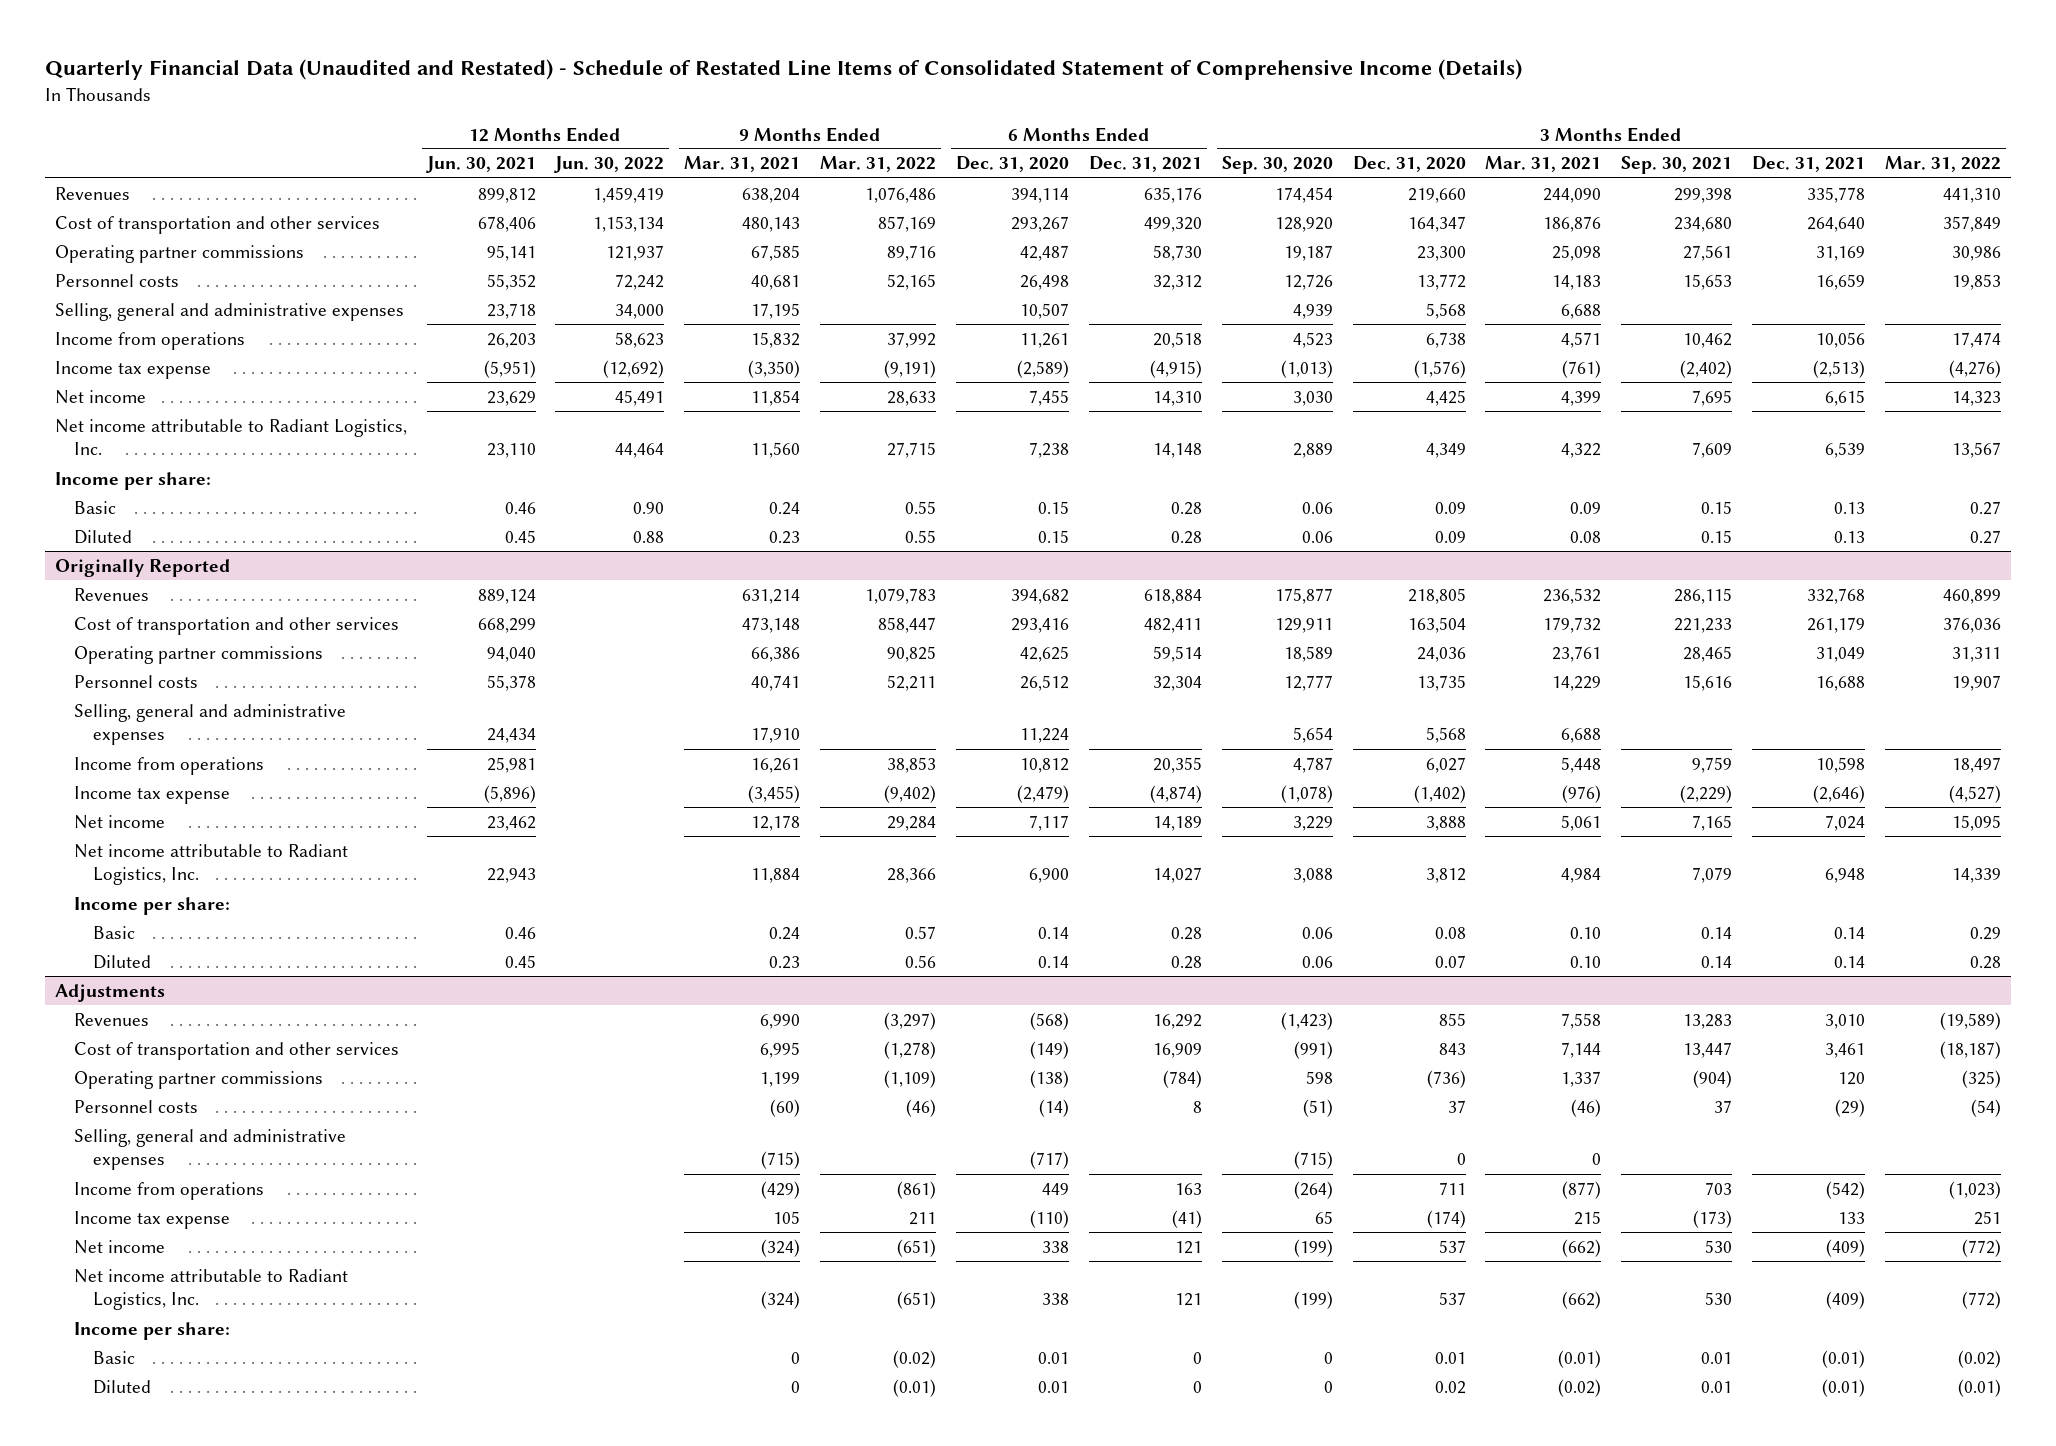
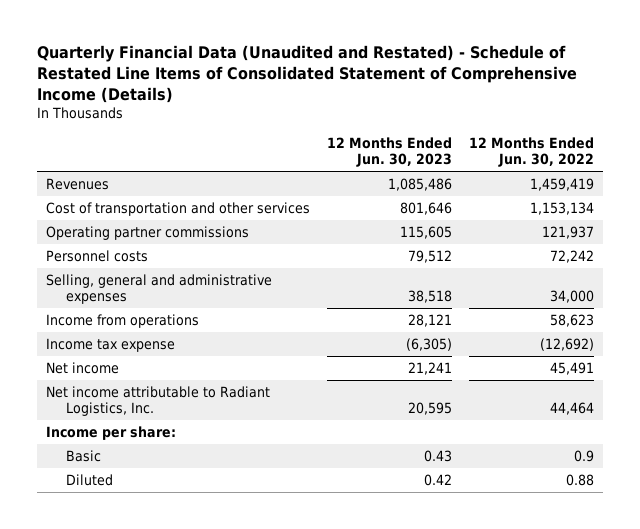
- | 12 Months Ended Jun. 30, 2021 | 12 Months Ended Jun. 30, 2022 | 9 Months Ended Mar. 31, 2021 | 9 Months Ended Mar. 31, 2022 | 6 Months Ended Dec. 31, 2020 | 6 Months Ended Dec. 31, 2021 | 3 Months Ended Sep. 30, 2020 | 3 Months Ended Dec. 31, 2020 | 3 Months Ended Mar. 31, 2021 | 3 Months Ended Sep. 30, 2021 | 3 Months Ended Dec. 31, 2021 | 3 Months Ended Mar. 31, 2022
+ | 12 Months Ended Jun. 30, 2023 | 12 Months Ended Jun. 30, 2022
- Basic | 0.46 | 0.90 | 0.24 | 0.55 | 0.15 | 0.28 | 0.06 | 0.09 | 0.09 | 0.15 | 0.13 | 0.27
+ Basic | 0.43 | 0.9
- Originally Reported
- Revenues | 889,124 | | 631,214 | 1,079,783 | 394,682 | 618,884 | 175,877 | 218,805 | 236,532 | 286,115 | 332,768 | 460,899
- Cost of transportation and other services | 668,299 | | 473,148 | 858,447 | 293,416 | 482,411 | 129,911 | 163,504 | 179,732 | 221,233 | 261,179 | 376,036
- Operating partner commissions | 94,040 | | 66,386 | 90,825 | 42,625 | 59,514 | 18,589 | 24,036 | 23,761 | 28,465 | 31,049 | 31,311
- Personnel costs | 55,378 | | 40,741 | 52,211 | 26,512 | 32,304 | 12,777 | 13,735 | 14,229 | 15,616 | 16,688 | 19,907
- Selling, general and administrative expenses | 24,434 | | 17,910 | | 11,224 | | 5,654 | 5,568 | 6,688 | | |
- Income from operations | 25,981 | | 16,261 | 38,853 | 10,812 | 20,355 | 4,787 | 6,027 | 5,448 | 9,759 | 10,598 | 18,497
- Income tax expense | (5,896) | | (3,455) | (9,402) | (2,479) | (4,874) | (1,078) | (1,402) | (976) | (2,229) | (2,646) | (4,527)
- Net income | 23,462 | | 12,178 | 29,284 | 7,117 | 14,189 | 3,229 | 3,888 | 5,061 | 7,165 | 7,024 | 15,095
- Net income attributable to Radiant Logistics, Inc. | 22,943 | | 11,884 | 28,366 | 6,900 | 14,027 | 3,088 | 3,812 | 4,984 | 7,079 | 6,948 | 14,339
- Income per share:
- Basic | 0.46 | | 0.24 | 0.57 | 0.14 | 0.28 | 0.06 | 0.08 | 0.10 | 0.14 | 0.14 | 0.29
- Diluted | 0.45 | | 0.23 | 0.56 | 0.14 | 0.28 | 0.06 | 0.07 | 0.10 | 0.14 | 0.14 | 0.28
- Adjustments
- Revenues | | | 6,990 | (3,297) | (568) | 16,292 | (1,423) | 855 | 7,558 | 13,283 | 3,010 | (19,589)
- Cost of transportation and other services | | | 6,995 | (1,278) | (149) | 16,909 | (991) | 843 | 7,144 | 13,447 | 3,461 | (18,187)
- Operating partner commissions | | | 1,199 | (1,109) | (138) | (784) | 598 | (736) | 1,337 | (904) | 120 | (325)
- Personnel costs | | | (60) | (46) | (14) | 8 | (51) | 37 | (46) | 37 | (29) | (54)
- Selling, general and administrative expenses | | | (715) | | (717) | | (715) | 0 | 0 | | |
- Income from operations | | | (429) | (861) | 449 | 163 | (264) | 711 | (877) | 703 | (542) | (1,023)
- Income tax expense | | | 105 | 211 | (110) | (41) | 65 | (174) | 215 | (173) | 133 | 251
- Net income | | | (324) | (651) | 338 | 121 | (199) | 537 | (662) | 530 | (409) | (772)
- Net income attributable to Radiant Logistics, Inc. | | | (324) | (651) | 338 | 121 | (199) | 537 | (662) | 530 | (409) | (772)
- Income per share:
- Basic | | | 0 | (0.02) | 0.01 | 0 | 0 | 0.01 | (0.01) | 0.01 | (0.01) | (0.02)
- Diluted | | | 0 | (0.01) | 0.01 | 0 | 0 | 0.02 | (0.02) | 0.01 | (0.01) | (0.01)

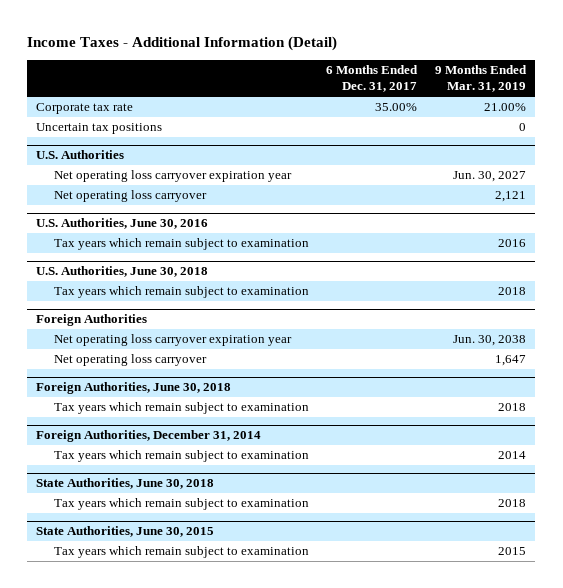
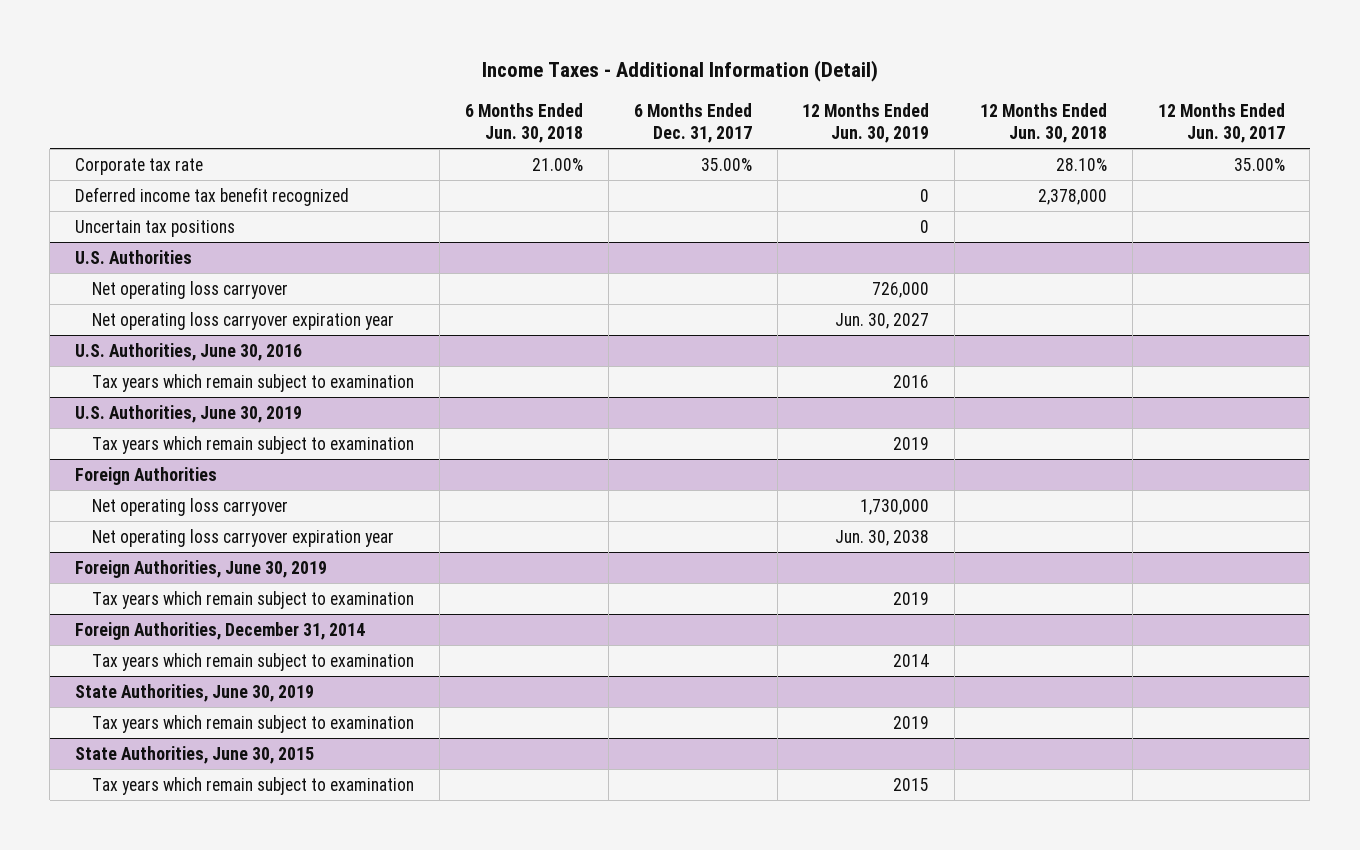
- | 6 Months Ended Dec. 31, 2017 | 9 Months Ended Mar. 31, 2019
+ | 6 Months Ended Jun. 30, 2018 | 6 Months Ended Dec. 31, 2017 | 12 Months Ended Jun. 30, 2019 | 12 Months Ended Jun. 30, 2018 | 12 Months Ended Jun. 30, 2017
+ Deferred income tax benefit recognized | | | 0 | 2,378,000 |
@ U.S. Authorities
moved down: Net operating loss carryover expiration year | | | Jun. 30, 2027 | |
- U.S. Authorities, June 30, 2018
+ U.S. Authorities, June 30, 2019
- Foreign Authorities, June 30, 2018
@ Foreign Authorities
moved down: Net operating loss carryover expiration year | | | Jun. 30, 2038 | |
+ Foreign Authorities, June 30, 2019
- State Authorities, June 30, 2018
+ State Authorities, June 30, 2019

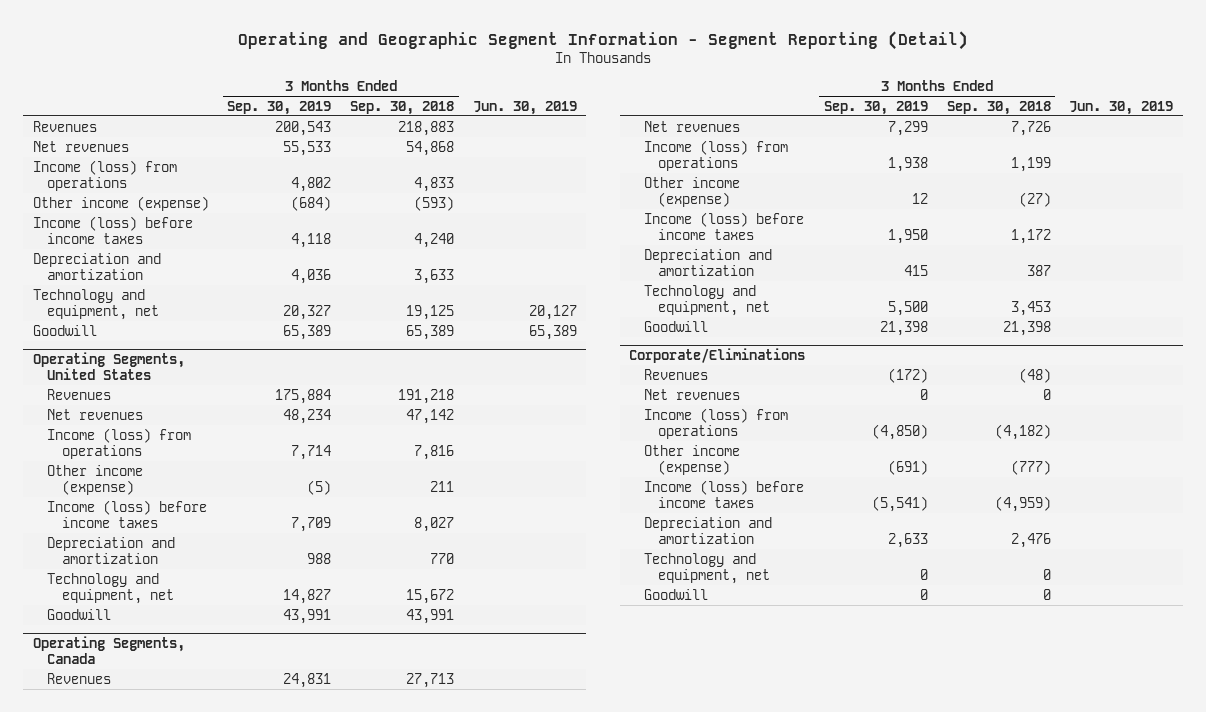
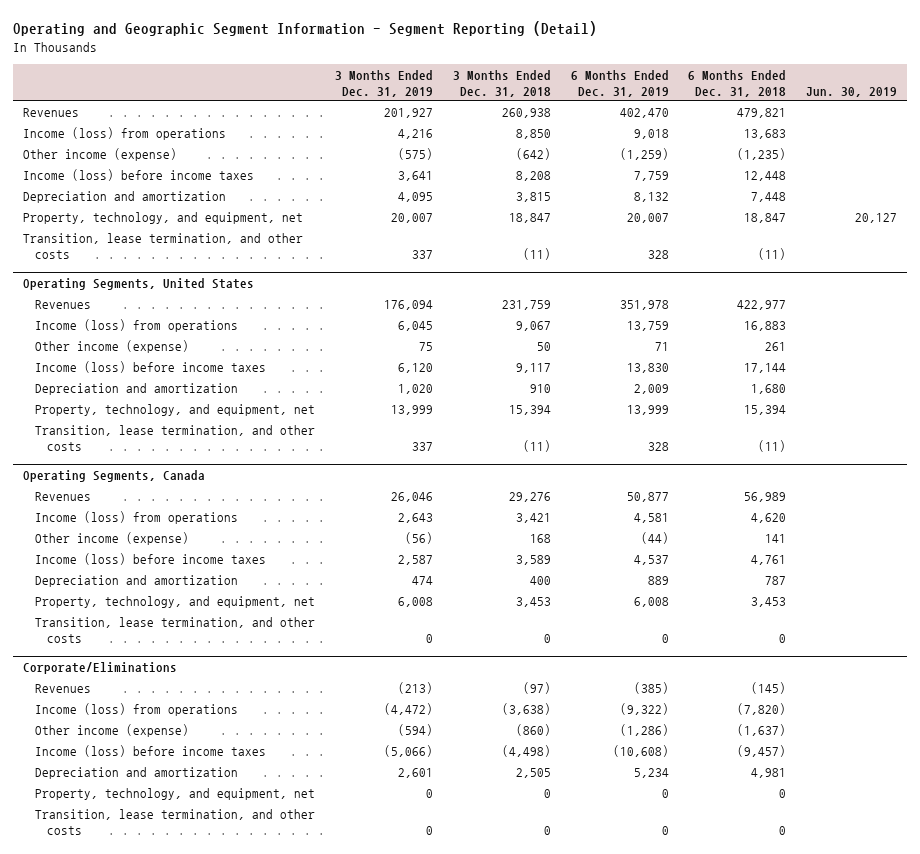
- | 3 Months Ended Sep. 30, 2019 | 3 Months Ended Sep. 30, 2018 | Jun. 30, 2019
+ | 3 Months Ended Dec. 31, 2019 | 3 Months Ended Dec. 31, 2018 | 6 Months Ended Dec. 31, 2019 | 6 Months Ended Dec. 31, 2018 | Jun. 30, 2019
- Net revenues | 55,533 | 54,868 |
- Technology and equipment, net | 20,327 | 19,125 | 20,127
- Goodwill | 65,389 | 65,389 | 65,389
+ Property, technology, and equipment, net | 20,007 | 18,847 | 20,007 | 18,847 | 20,127
+ Transition, lease termination, and other costs | 337 | (11) | 328 | (11) |
@ Operating Segments, United States
- Net revenues | 48,234 | 47,142 |
- Technology and equipment, net | 14,827 | 15,672 |
- Goodwill | 43,991 | 43,991 |
+ Property, technology, and equipment, net | 13,999 | 15,394 | 13,999 | 15,394 |
+ Transition, lease termination, and other costs | 337 | (11) | 328 | (11) |
@ Operating Segments, Canada
- Net revenues | 7,299 | 7,726 |
- Technology and equipment, net | 5,500 | 3,453 |
- Goodwill | 21,398 | 21,398 |
+ Property, technology, and equipment, net | 6,008 | 3,453 | 6,008 | 3,453 |
+ Transition, lease termination, and other costs | 0 | 0 | 0 | 0 |
@ Corporate/Eliminations
- Net revenues | 0 | 0 |
- Technology and equipment, net | 0 | 0 |
- Goodwill | 0 | 0 |
+ Property, technology, and equipment, net | 0 | 0 | 0 | 0 |
+ Transition, lease termination, and other costs | 0 | 0 | 0 | 0 |

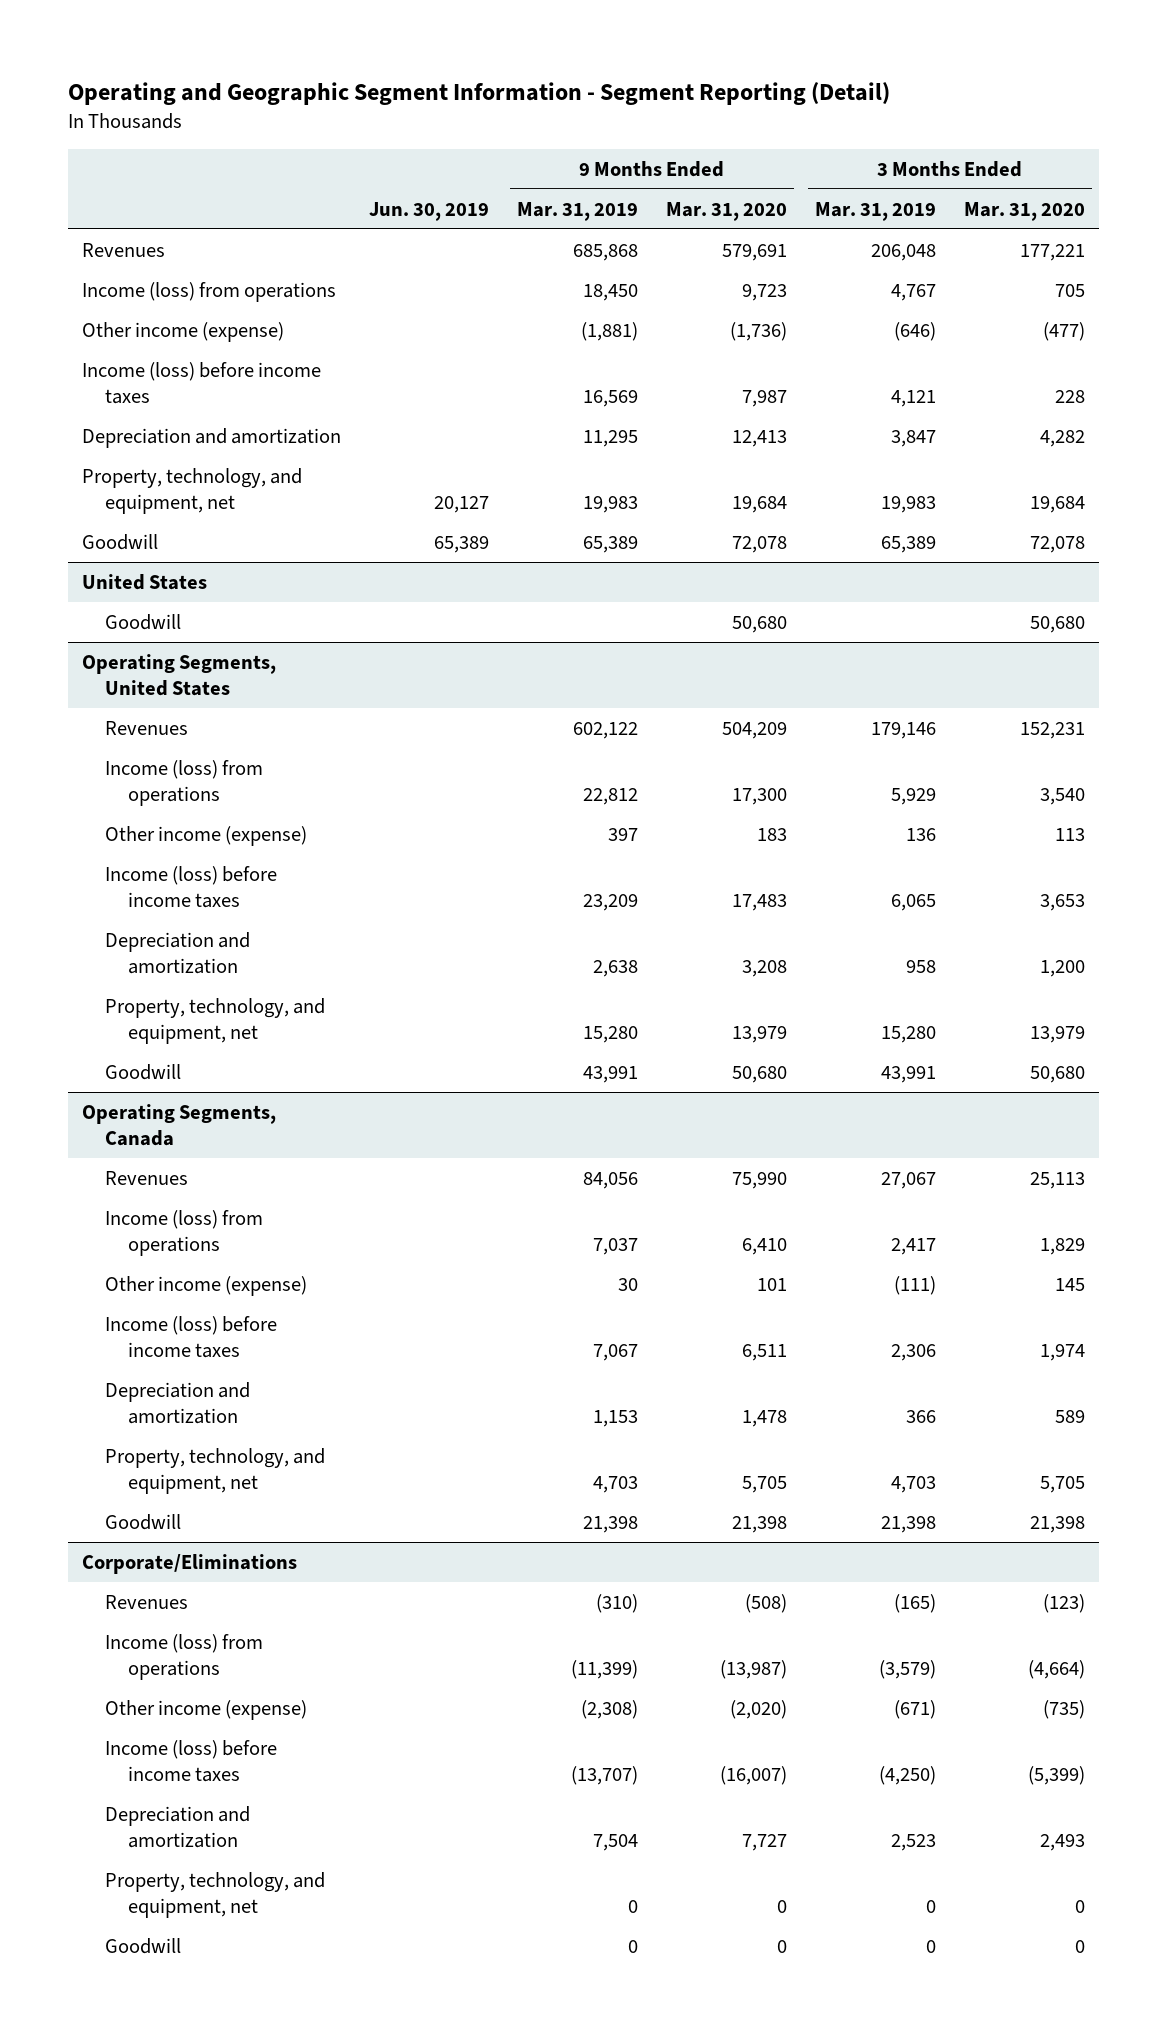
- | 3 Months Ended Dec. 31, 2019 | 3 Months Ended Dec. 31, 2018 | 6 Months Ended Dec. 31, 2019 | 6 Months Ended Dec. 31, 2018 | Jun. 30, 2019
+ | Jun. 30, 2019 | 9 Months Ended Mar. 31, 2019 | 9 Months Ended Mar. 31, 2020 | 3 Months Ended Mar. 31, 2019 | 3 Months Ended Mar. 31, 2020
- Transition, lease termination, and other costs | 337 | (11) | 328 | (11) |
+ Goodwill | 65,389 | 65,389 | 72,078 | 65,389 | 72,078
+ United States
+ Goodwill | | | 50,680 | | 50,680
@ Operating Segments, United States
- Transition, lease termination, and other costs | 337 | (11) | 328 | (11) |
+ Goodwill | | 43,991 | 50,680 | 43,991 | 50,680
@ Operating Segments, Canada
- Transition, lease termination, and other costs | 0 | 0 | 0 | 0 |
+ Goodwill | | 21,398 | 21,398 | 21,398 | 21,398
@ Corporate/Eliminations
- Transition, lease termination, and other costs | 0 | 0 | 0 | 0 |
+ Goodwill | | 0 | 0 | 0 | 0

